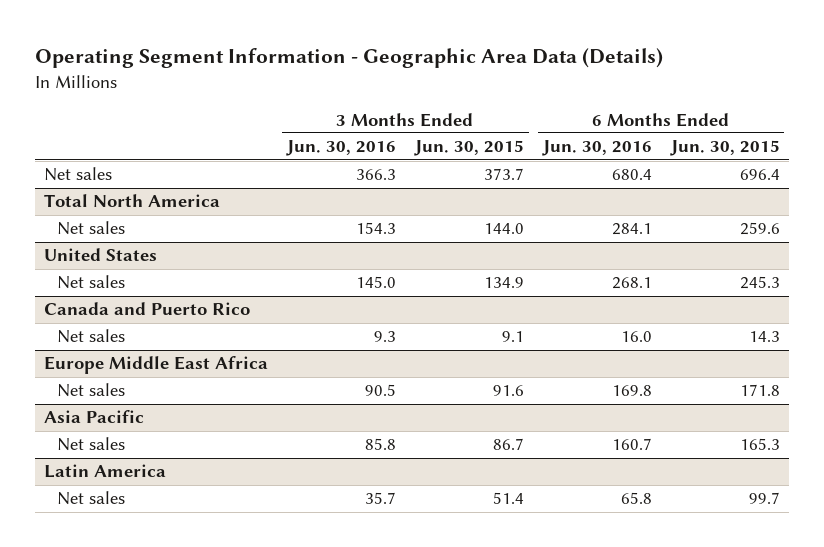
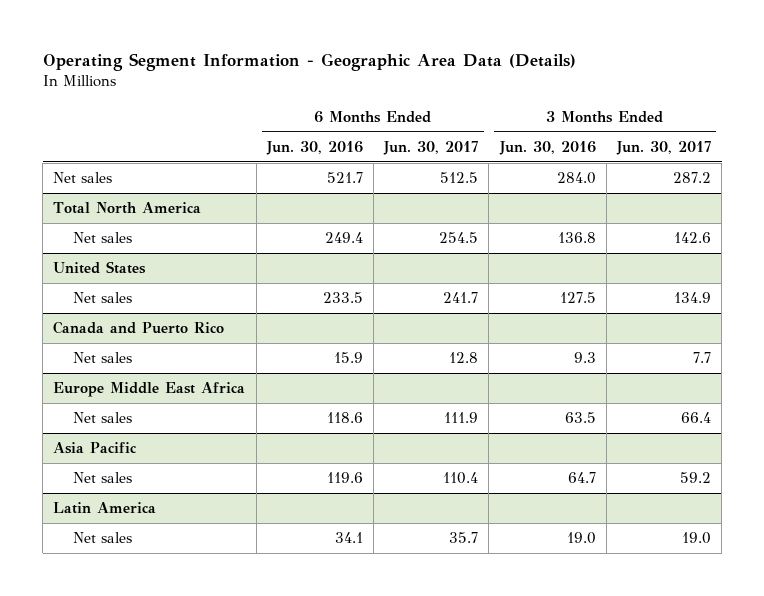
- | 3 Months Ended Jun. 30, 2016 | 3 Months Ended Jun. 30, 2015 | 6 Months Ended Jun. 30, 2016 | 6 Months Ended Jun. 30, 2015
+ | 6 Months Ended Jun. 30, 2016 | 6 Months Ended Jun. 30, 2017 | 3 Months Ended Jun. 30, 2016 | 3 Months Ended Jun. 30, 2017
- Net sales | 366.3 | 373.7 | 680.4 | 696.4
+ Net sales | 521.7 | 512.5 | 284.0 | 287.2
@ Total North America
- Net sales | 154.3 | 144.0 | 284.1 | 259.6
+ Net sales | 249.4 | 254.5 | 136.8 | 142.6
@ United States
- Net sales | 145.0 | 134.9 | 268.1 | 245.3
+ Net sales | 233.5 | 241.7 | 127.5 | 134.9
@ Canada and Puerto Rico
- Net sales | 9.3 | 9.1 | 16.0 | 14.3
+ Net sales | 15.9 | 12.8 | 9.3 | 7.7
@ Europe Middle East Africa
- Net sales | 90.5 | 91.6 | 169.8 | 171.8
+ Net sales | 118.6 | 111.9 | 63.5 | 66.4
@ Asia Pacific
- Net sales | 85.8 | 86.7 | 160.7 | 165.3
+ Net sales | 119.6 | 110.4 | 64.7 | 59.2
@ Latin America
- Net sales | 35.7 | 51.4 | 65.8 | 99.7
+ Net sales | 34.1 | 35.7 | 19.0 | 19.0

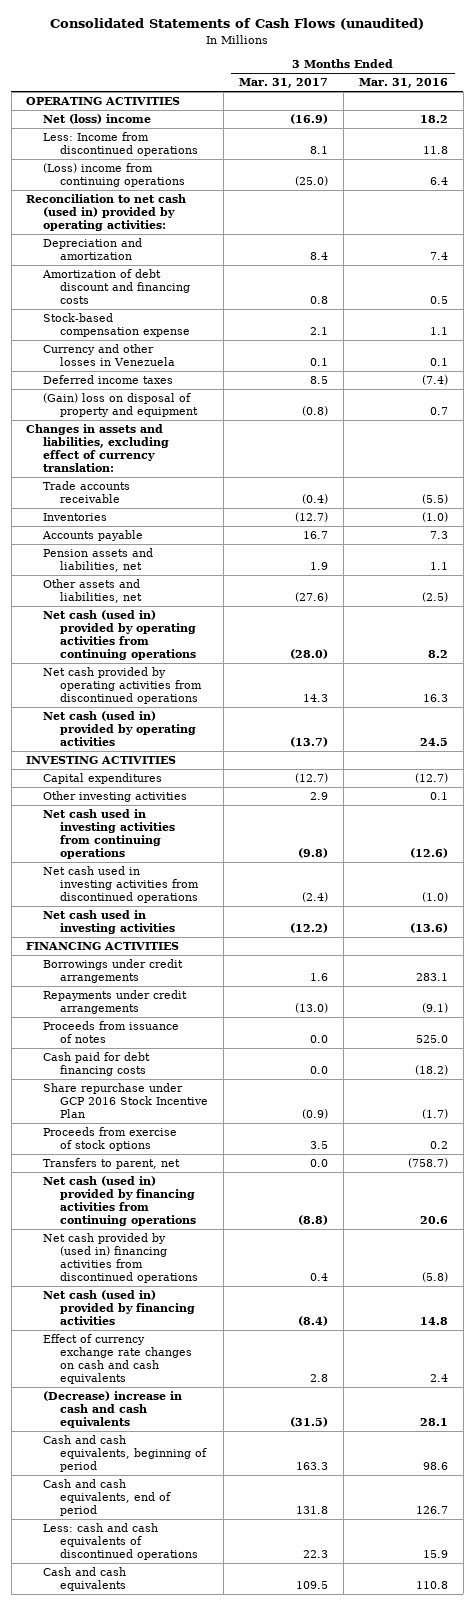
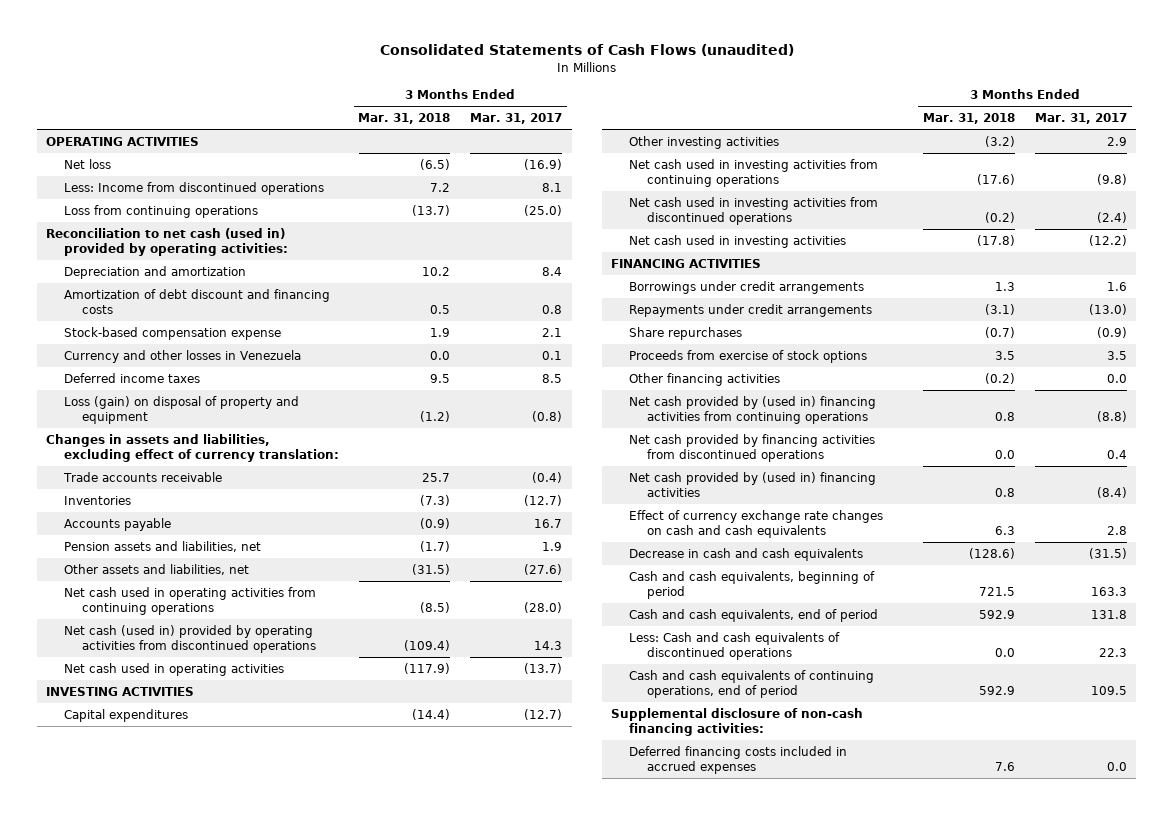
- | 3 Months Ended Mar. 31, 2017 | 3 Months Ended Mar. 31, 2016
+ | 3 Months Ended Mar. 31, 2018 | 3 Months Ended Mar. 31, 2017
- Net (loss) income | (16.9) | 18.2
+ Net loss | (6.5) | (16.9)
- (Loss) income from continuing operations | (25.0) | 6.4
+ Loss from continuing operations | (13.7) | (25.0)
- (Gain) loss on disposal of property and equipment | (0.8) | 0.7
+ Loss (gain) on disposal of property and equipment | (1.2) | (0.8)
- Net cash (used in) provided by operating activities from continuing operations | (28.0) | 8.2
- Net cash provided by operating activities from discontinued operations | 14.3 | 16.3
- Net cash (used in) provided by operating activities | (13.7) | 24.5
+ Net cash used in operating activities from continuing operations | (8.5) | (28.0)
+ Net cash (used in) provided by operating activities from discontinued operations | (109.4) | 14.3
+ Net cash used in operating activities | (117.9) | (13.7)
- Proceeds from issuance of notes | 0.0 | 525.0
- Cash paid for debt financing costs | 0.0 | (18.2)
- Share repurchase under GCP 2016 Stock Incentive Plan | (0.9) | (1.7)
+ Share repurchases | (0.7) | (0.9)
- Transfers to parent, net | 0.0 | (758.7)
- Net cash (used in) provided by financing activities from continuing operations | (8.8) | 20.6
- Net cash provided by (used in) financing activities from discontinued operations | 0.4 | (5.8)
- Net cash (used in) provided by financing activities | (8.4) | 14.8
+ Other financing activities | (0.2) | 0.0
+ Net cash provided by (used in) financing activities from continuing operations | 0.8 | (8.8)
+ Net cash provided by financing activities from discontinued operations | 0.0 | 0.4
+ Net cash provided by (used in) financing activities | 0.8 | (8.4)
- (Decrease) increase in cash and cash equivalents | (31.5) | 28.1
+ Decrease in cash and cash equivalents | (128.6) | (31.5)
- Less: cash and cash equivalents of discontinued operations | 22.3 | 15.9
- Cash and cash equivalents | 109.5 | 110.8
+ Less: Cash and cash equivalents of discontinued operations | 0.0 | 22.3
+ Cash and cash equivalents of continuing operations, end of period | 592.9 | 109.5
+ Supplemental disclosure of non-cash financing activities:
+ Deferred financing costs included in accrued expenses | 7.6 | 0.0

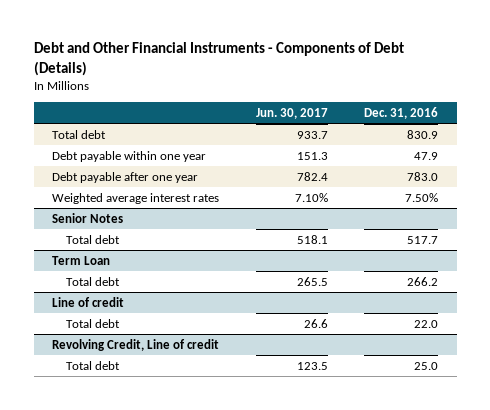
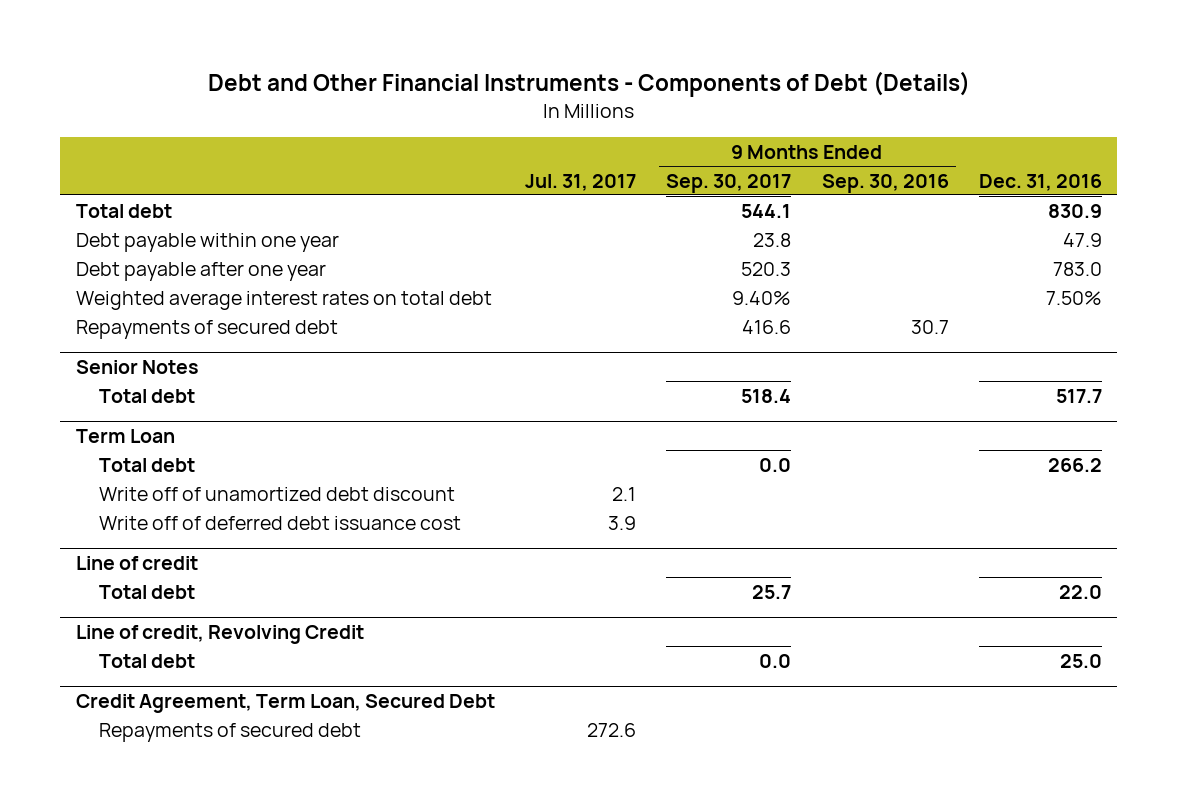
- | Jun. 30, 2017 | Dec. 31, 2016
+ | Jul. 31, 2017 | 9 Months Ended Sep. 30, 2017 | 9 Months Ended Sep. 30, 2016 | Dec. 31, 2016
- Weighted average interest rates | 7.10% | 7.50%
+ Weighted average interest rates on total debt | | 9.40% | | 7.50%
+ Repayments of secured debt | | 416.6 | 30.7 |
@ Term Loan
+ Write off of unamortized debt discount | 2.1 | | |
+ Write off of deferred debt issuance cost | 3.9 | | |
- Revolving Credit, Line of credit
+ Line of credit, Revolving Credit
+ Credit Agreement, Term Loan, Secured Debt
+ Repayments of secured debt | 272.6 | | |

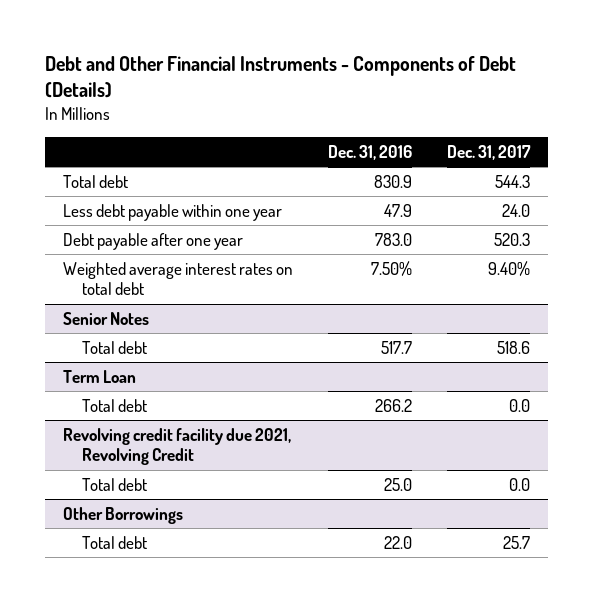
- | Jul. 31, 2017 | 9 Months Ended Sep. 30, 2017 | 9 Months Ended Sep. 30, 2016 | Dec. 31, 2016
+ | Dec. 31, 2016 | Dec. 31, 2017
- Debt payable within one year | | 23.8 | | 47.9
+ Less debt payable within one year | 47.9 | 24.0
- Repayments of secured debt | | 416.6 | 30.7 |
@ Term Loan
- Write off of unamortized debt discount | 2.1 | | |
- Write off of deferred debt issuance cost | 3.9 | | |
- Line of credit
- Total debt | | 25.7 | | 22.0
- Line of credit, Revolving Credit
+ Revolving credit facility due 2021, Revolving Credit
- Credit Agreement, Term Loan, Secured Debt
- Repayments of secured debt | 272.6 | | |
+ Other Borrowings
+ Total debt | 22.0 | 25.7

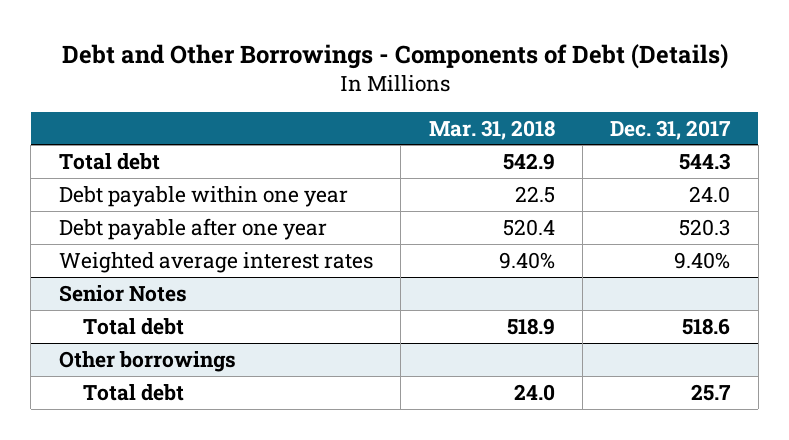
- Debt and Other Financial Instruments - Components of Debt (Details)
+ Debt and Other Borrowings - Components of Debt (Details)
- | Dec. 31, 2016 | Dec. 31, 2017
+ | Mar. 31, 2018 | Dec. 31, 2017
- Less debt payable within one year | 47.9 | 24.0
+ Debt payable within one year | 22.5 | 24.0
- Weighted average interest rates on total debt | 7.50% | 9.40%
+ Weighted average interest rates | 9.40% | 9.40%
- Term Loan
- Total debt | 266.2 | 0.0
- Revolving credit facility due 2021, Revolving Credit
- Total debt | 25.0 | 0.0
- Other Borrowings
+ Other borrowings

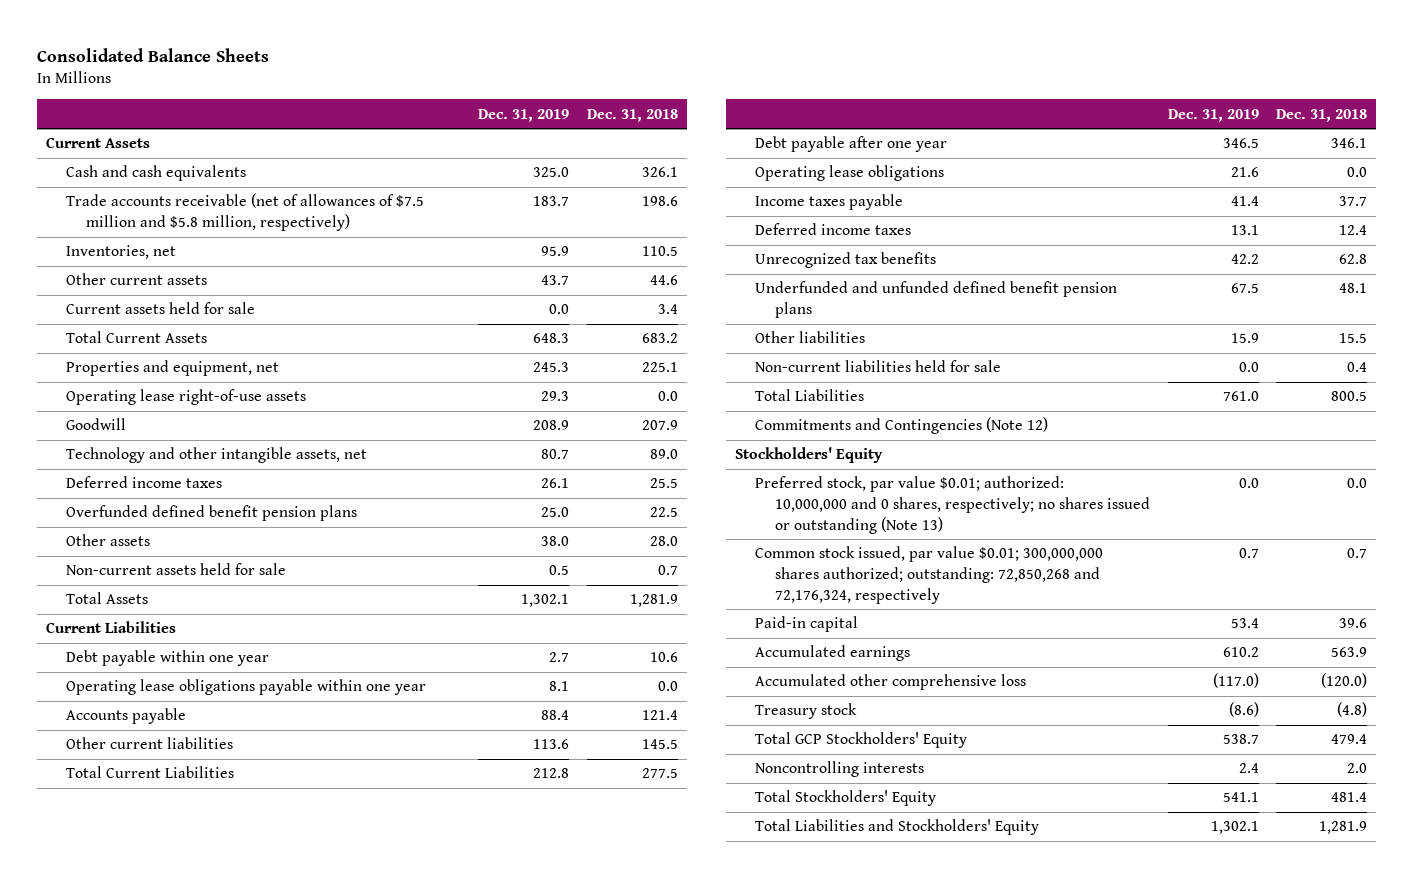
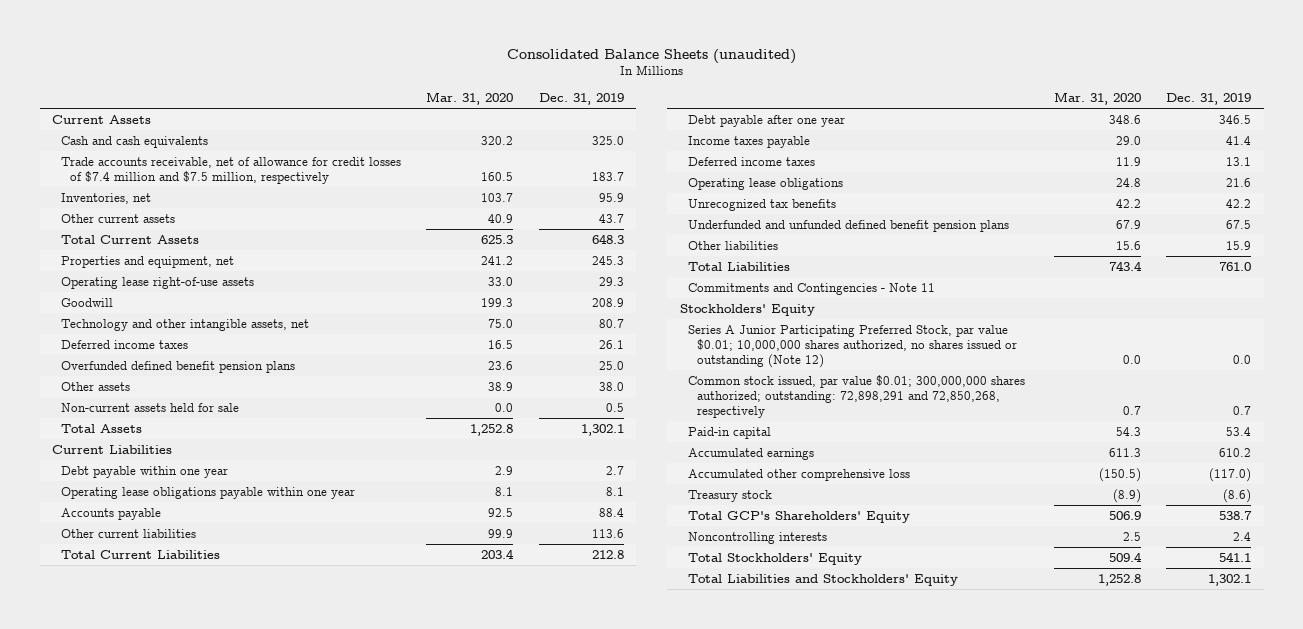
- Consolidated Balance Sheets
+ Consolidated Balance Sheets (unaudited)
- | Dec. 31, 2019 | Dec. 31, 2018
+ | Mar. 31, 2020 | Dec. 31, 2019
- Trade accounts receivable (net of allowances of $7.5 million and $5.8 million, respectively) | 183.7 | 198.6
+ Trade accounts receivable, net of allowance for credit losses of $7.4 million and $7.5 million, respectively | 160.5 | 183.7
- Current assets held for sale | 0.0 | 3.4
moved down: Operating lease obligations | 24.8 | 21.6
- Non-current liabilities held for sale | 0.0 | 0.4
- Commitments and Contingencies (Note 12)
+ Commitments and Contingencies - Note 11
- Preferred stock, par value $0.01; authorized: 10,000,000 and 0 shares, respectively; no shares issued or outstanding (Note 13) | 0.0 | 0.0
- Common stock issued, par value $0.01; 300,000,000 shares authorized; outstanding: 72,850,268 and 72,176,324, respectively | 0.7 | 0.7
+ Series A Junior Participating Preferred Stock, par value $0.01; 10,000,000 shares authorized, no shares issued or outstanding (Note 12) | 0.0 | 0.0
+ Common stock issued, par value $0.01; 300,000,000 shares authorized; outstanding: 72,898,291 and 72,850,268, respectively | 0.7 | 0.7
- Total GCP Stockholders' Equity | 538.7 | 479.4
+ Total GCP's Shareholders' Equity | 506.9 | 538.7

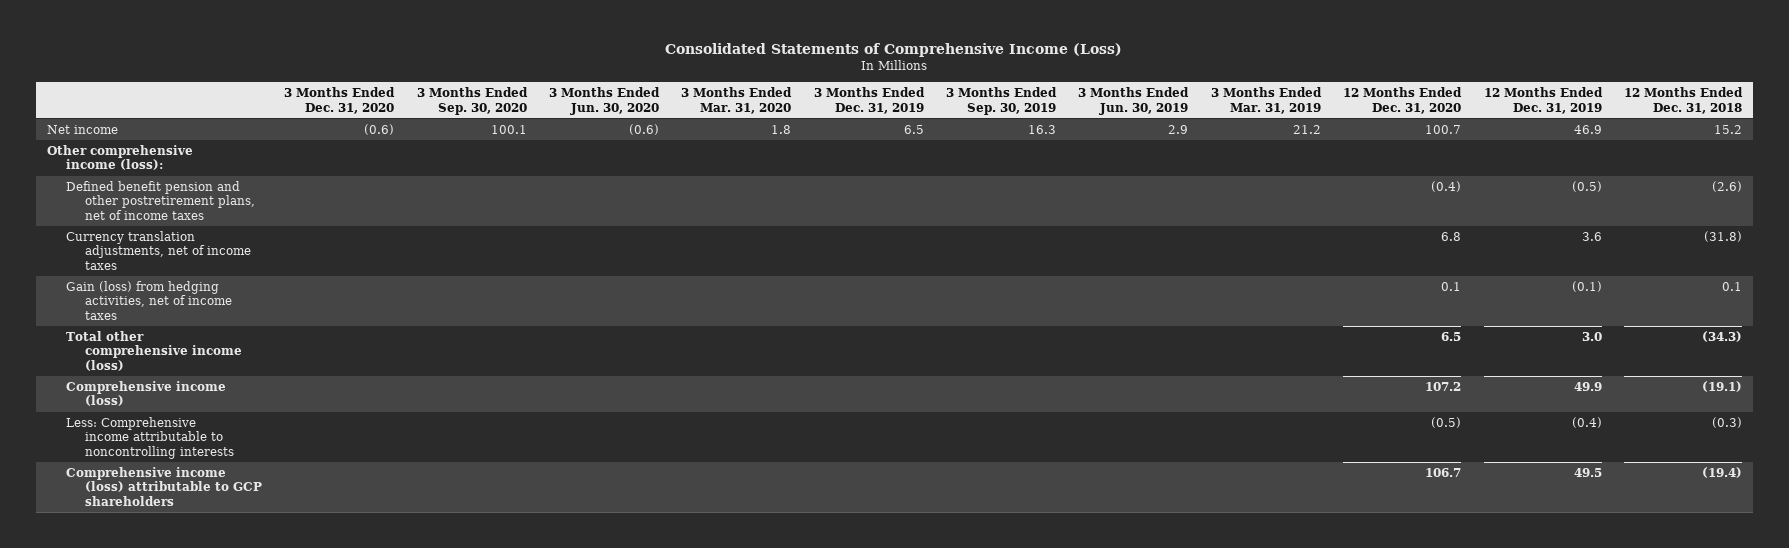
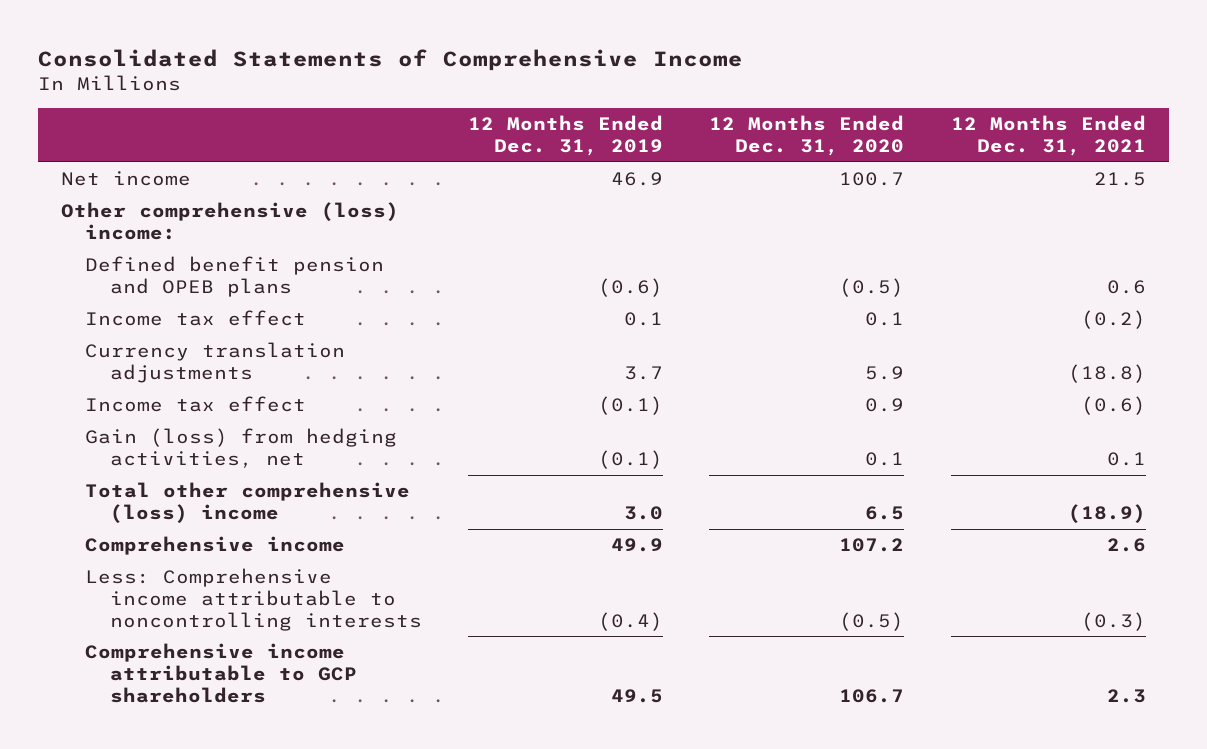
- Consolidated Statements of Comprehensive Income (Loss)
+ Consolidated Statements of Comprehensive Income
- | 3 Months Ended Dec. 31, 2020 | 3 Months Ended Sep. 30, 2020 | 3 Months Ended Jun. 30, 2020 | 3 Months Ended Mar. 31, 2020 | 3 Months Ended Dec. 31, 2019 | 3 Months Ended Sep. 30, 2019 | 3 Months Ended Jun. 30, 2019 | 3 Months Ended Mar. 31, 2019 | 12 Months Ended Dec. 31, 2020 | 12 Months Ended Dec. 31, 2019 | 12 Months Ended Dec. 31, 2018
+ | 12 Months Ended Dec. 31, 2019 | 12 Months Ended Dec. 31, 2020 | 12 Months Ended Dec. 31, 2021
- Other comprehensive income (loss):
- Defined benefit pension and other postretirement plans, net of income taxes | | | | | | | | | (0.4) | (0.5) | (2.6)
- Currency translation adjustments, net of income taxes | | | | | | | | | 6.8 | 3.6 | (31.8)
- Gain (loss) from hedging activities, net of income taxes | | | | | | | | | 0.1 | (0.1) | 0.1
- Total other comprehensive income (loss) | | | | | | | | | 6.5 | 3.0 | (34.3)
- Comprehensive income (loss) | | | | | | | | | 107.2 | 49.9 | (19.1)
+ Other comprehensive (loss) income:
+ Defined benefit pension and OPEB plans | (0.6) | (0.5) | 0.6
+ Income tax effect | 0.1 | 0.1 | (0.2)
+ Currency translation adjustments | 3.7 | 5.9 | (18.8)
+ Income tax effect | (0.1) | 0.9 | (0.6)
+ Gain (loss) from hedging activities, net | (0.1) | 0.1 | 0.1
+ Total other comprehensive (loss) income | 3.0 | 6.5 | (18.9)
+ Comprehensive income | 49.9 | 107.2 | 2.6
- Comprehensive income (loss) attributable to GCP shareholders | | | | | | | | | 106.7 | 49.5 | (19.4)
+ Comprehensive income attributable to GCP shareholders | 49.5 | 106.7 | 2.3

